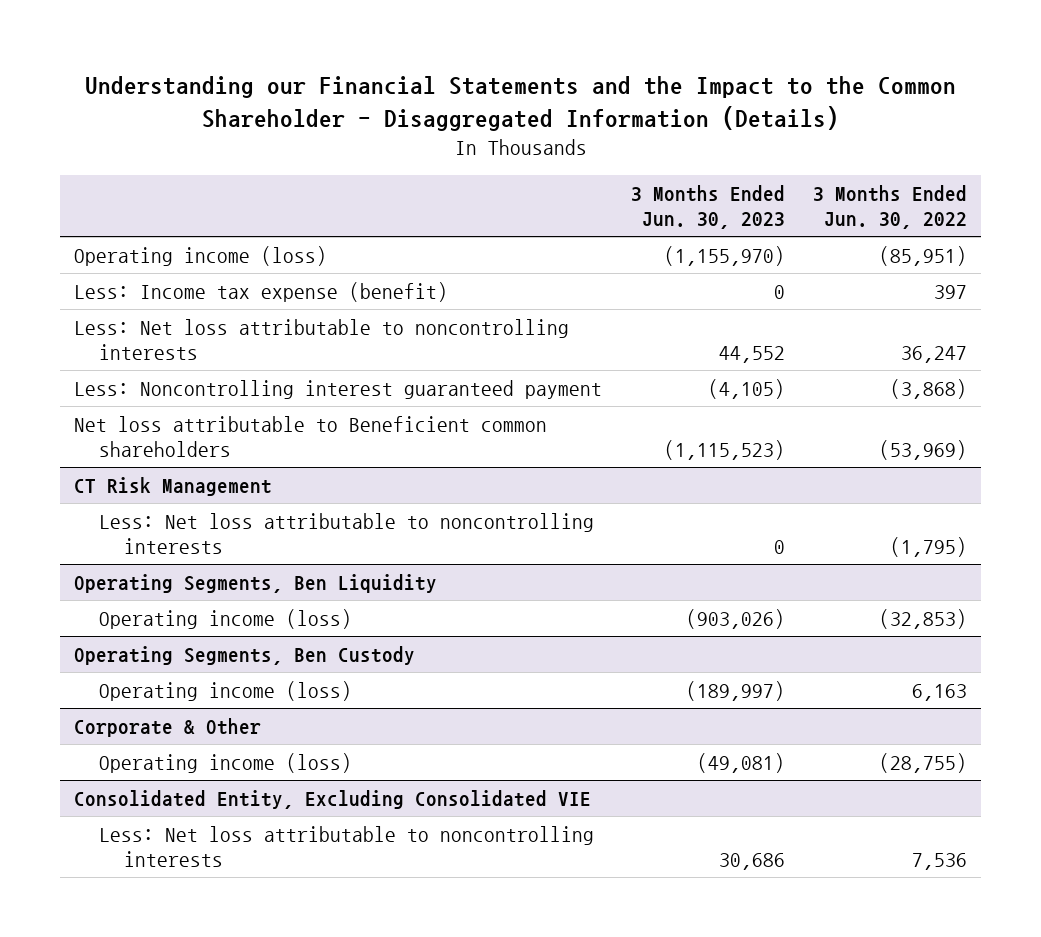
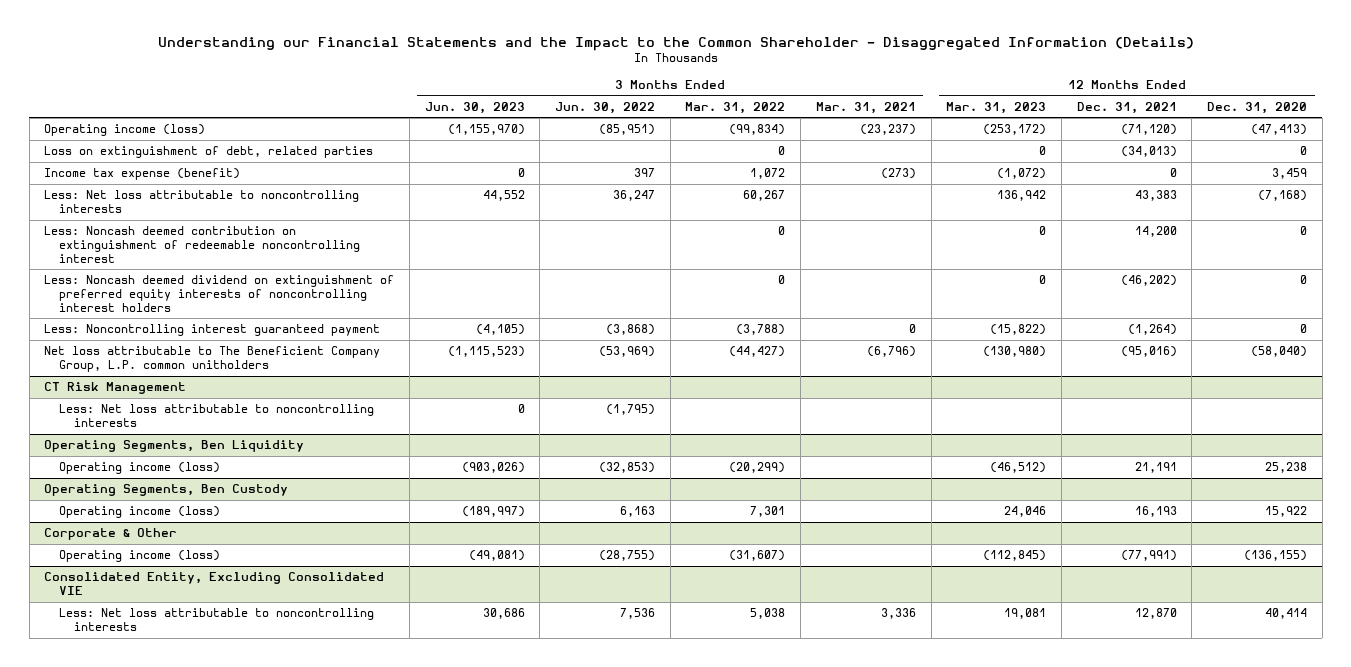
- | 3 Months Ended Jun. 30, 2023 | 3 Months Ended Jun. 30, 2022
+ | 3 Months Ended Jun. 30, 2023 | 3 Months Ended Jun. 30, 2022 | 3 Months Ended Mar. 31, 2022 | 3 Months Ended Mar. 31, 2021 | 12 Months Ended Mar. 31, 2023 | 12 Months Ended Dec. 31, 2021 | 12 Months Ended Dec. 31, 2020
- Less: Income tax expense (benefit) | 0 | 397
+ Loss on extinguishment of debt, related parties | | | 0 | | 0 | (34,013) | 0
+ Income tax expense (benefit) | 0 | 397 | 1,072 | (273) | (1,072) | 0 | 3,459
+ Less: Noncash deemed contribution on extinguishment of redeemable noncontrolling interest | | | 0 | | 0 | 14,200 | 0
+ Less: Noncash deemed dividend on extinguishment of preferred equity interests of noncontrolling interest holders | | | 0 | | 0 | (46,202) | 0
- Net loss attributable to Beneficient common shareholders | (1,115,523) | (53,969)
+ Net loss attributable to The Beneficient Company Group, L.P. common unitholders | (1,115,523) | (53,969) | (44,427) | (6,796) | (130,980) | (95,016) | (58,040)

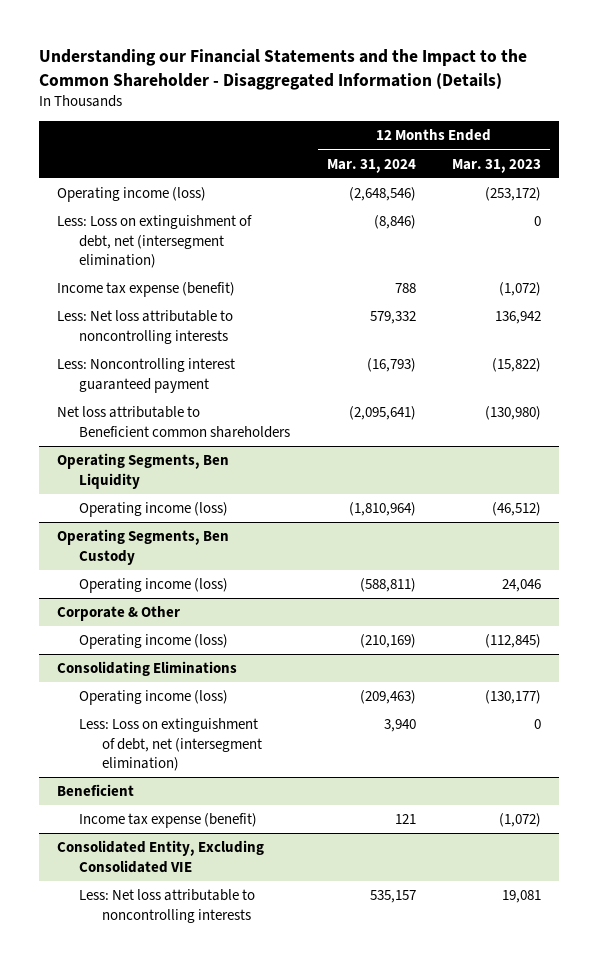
- | 3 Months Ended Jun. 30, 2023 | 3 Months Ended Jun. 30, 2022 | 3 Months Ended Mar. 31, 2022 | 3 Months Ended Mar. 31, 2021 | 12 Months Ended Mar. 31, 2023 | 12 Months Ended Dec. 31, 2021 | 12 Months Ended Dec. 31, 2020
+ | 12 Months Ended Mar. 31, 2024 | 12 Months Ended Mar. 31, 2023
- Loss on extinguishment of debt, related parties | | | 0 | | 0 | (34,013) | 0
+ Less: Loss on extinguishment of debt, net (intersegment elimination) | (8,846) | 0
- Less: Noncash deemed contribution on extinguishment of redeemable noncontrolling interest | | | 0 | | 0 | 14,200 | 0
- Less: Noncash deemed dividend on extinguishment of preferred equity interests of noncontrolling interest holders | | | 0 | | 0 | (46,202) | 0
- Net loss attributable to The Beneficient Company Group, L.P. common unitholders | (1,115,523) | (53,969) | (44,427) | (6,796) | (130,980) | (95,016) | (58,040)
- CT Risk Management
- Less: Net loss attributable to noncontrolling interests | 0 | (1,795) | | | | |
+ Net loss attributable to Beneficient common shareholders | (2,095,641) | (130,980)
+ Consolidating Eliminations
+ Operating income (loss) | (209,463) | (130,177)
+ Less: Loss on extinguishment of debt, net (intersegment elimination) | 3,940 | 0
+ Beneficient
+ Income tax expense (benefit) | 121 | (1,072)

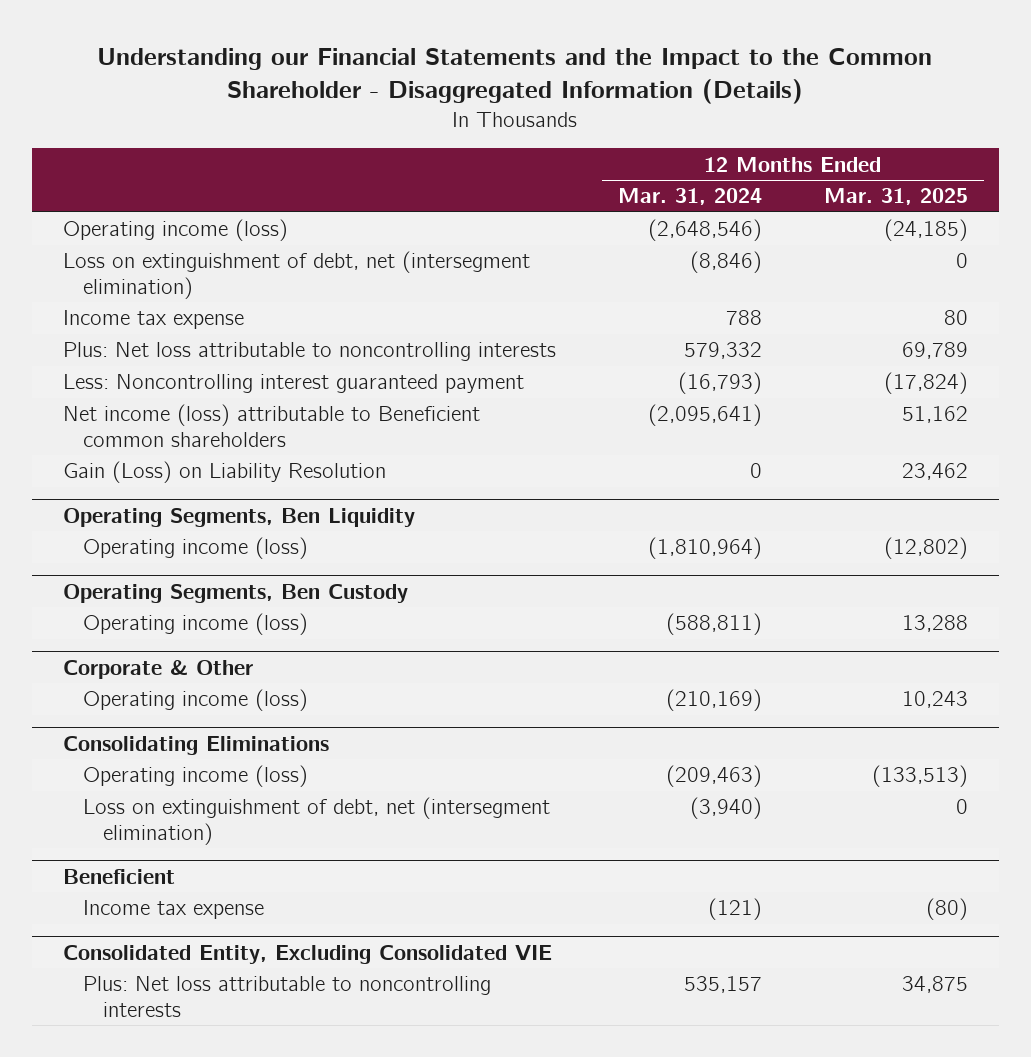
- | 12 Months Ended Mar. 31, 2024 | 12 Months Ended Mar. 31, 2023
+ | 12 Months Ended Mar. 31, 2024 | 12 Months Ended Mar. 31, 2025
- Less: Loss on extinguishment of debt, net (intersegment elimination) | (8,846) | 0
- Income tax expense (benefit) | 788 | (1,072)
- Less: Net loss attributable to noncontrolling interests | 579,332 | 136,942
+ Loss on extinguishment of debt, net (intersegment elimination) | (8,846) | 0
+ Income tax expense | 788 | 80
+ Plus: Net loss attributable to noncontrolling interests | 579,332 | 69,789
- Net loss attributable to Beneficient common shareholders | (2,095,641) | (130,980)
+ Net income (loss) attributable to Beneficient common shareholders | (2,095,641) | 51,162
+ Gain (Loss) on Liability Resolution | 0 | 23,462
@ Consolidating Eliminations
- Less: Loss on extinguishment of debt, net (intersegment elimination) | 3,940 | 0
+ Loss on extinguishment of debt, net (intersegment elimination) | (3,940) | 0
@ Beneficient
- Income tax expense (benefit) | 121 | (1,072)
+ Income tax expense | (121) | (80)
@ Consolidated Entity, Excluding Consolidated VIE
- Less: Net loss attributable to noncontrolling interests | 535,157 | 19,081
+ Plus: Net loss attributable to noncontrolling interests | 535,157 | 34,875

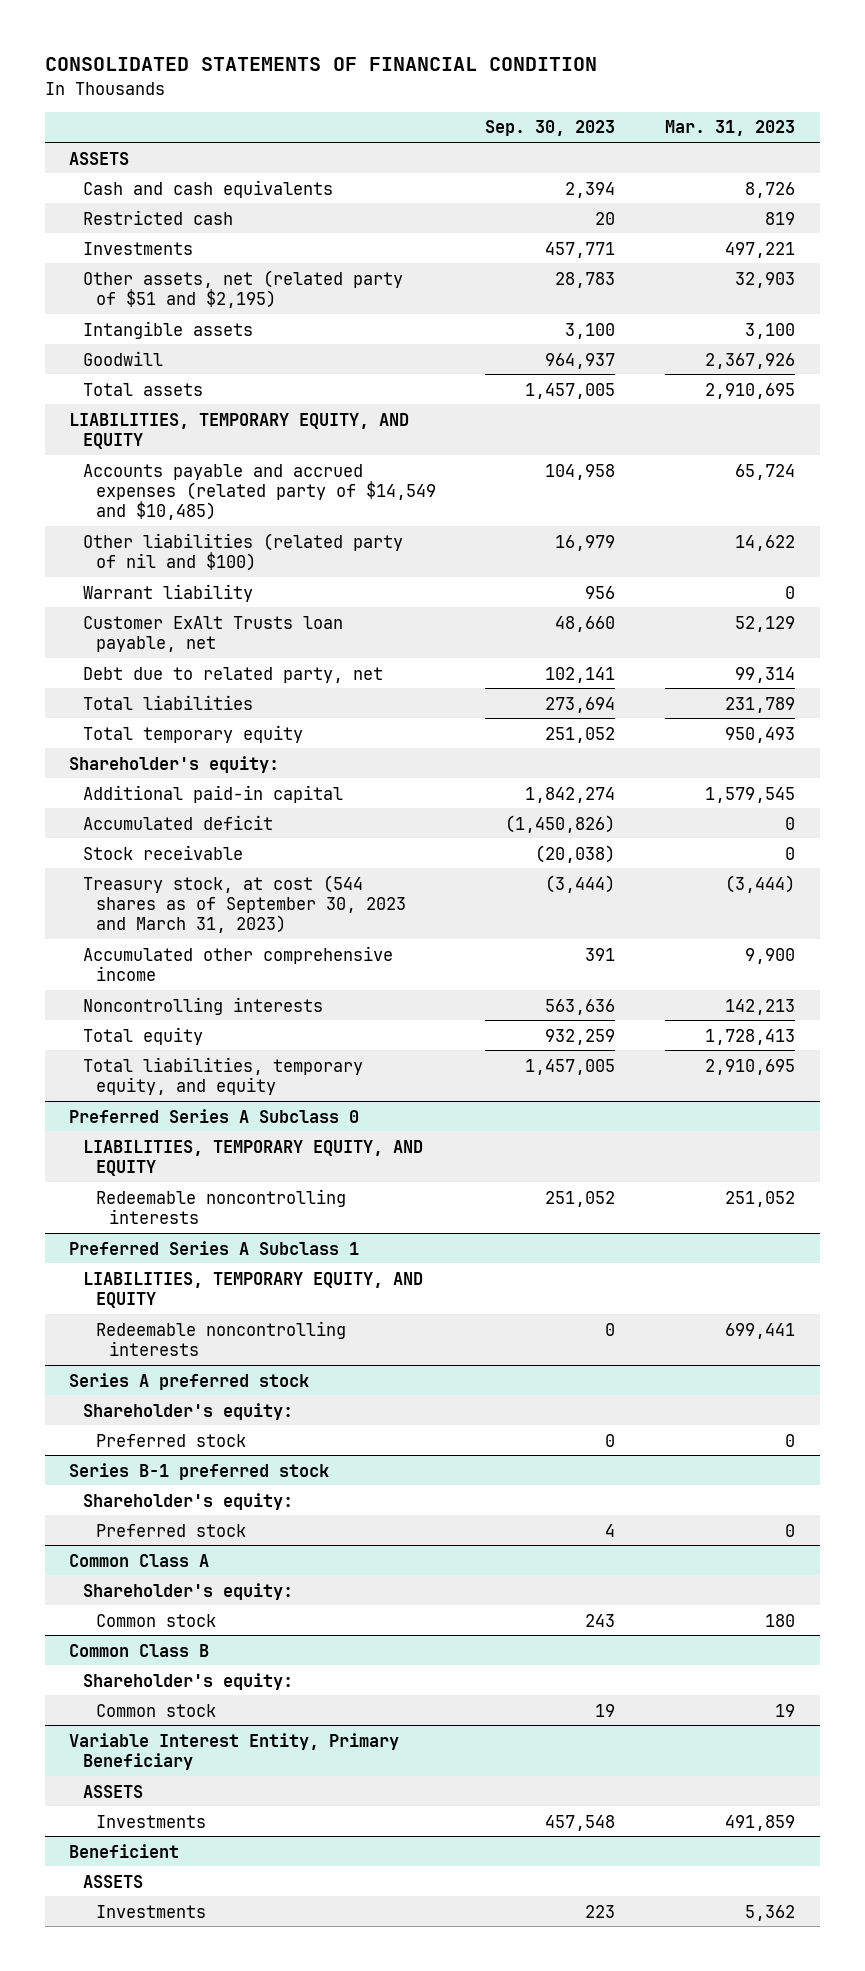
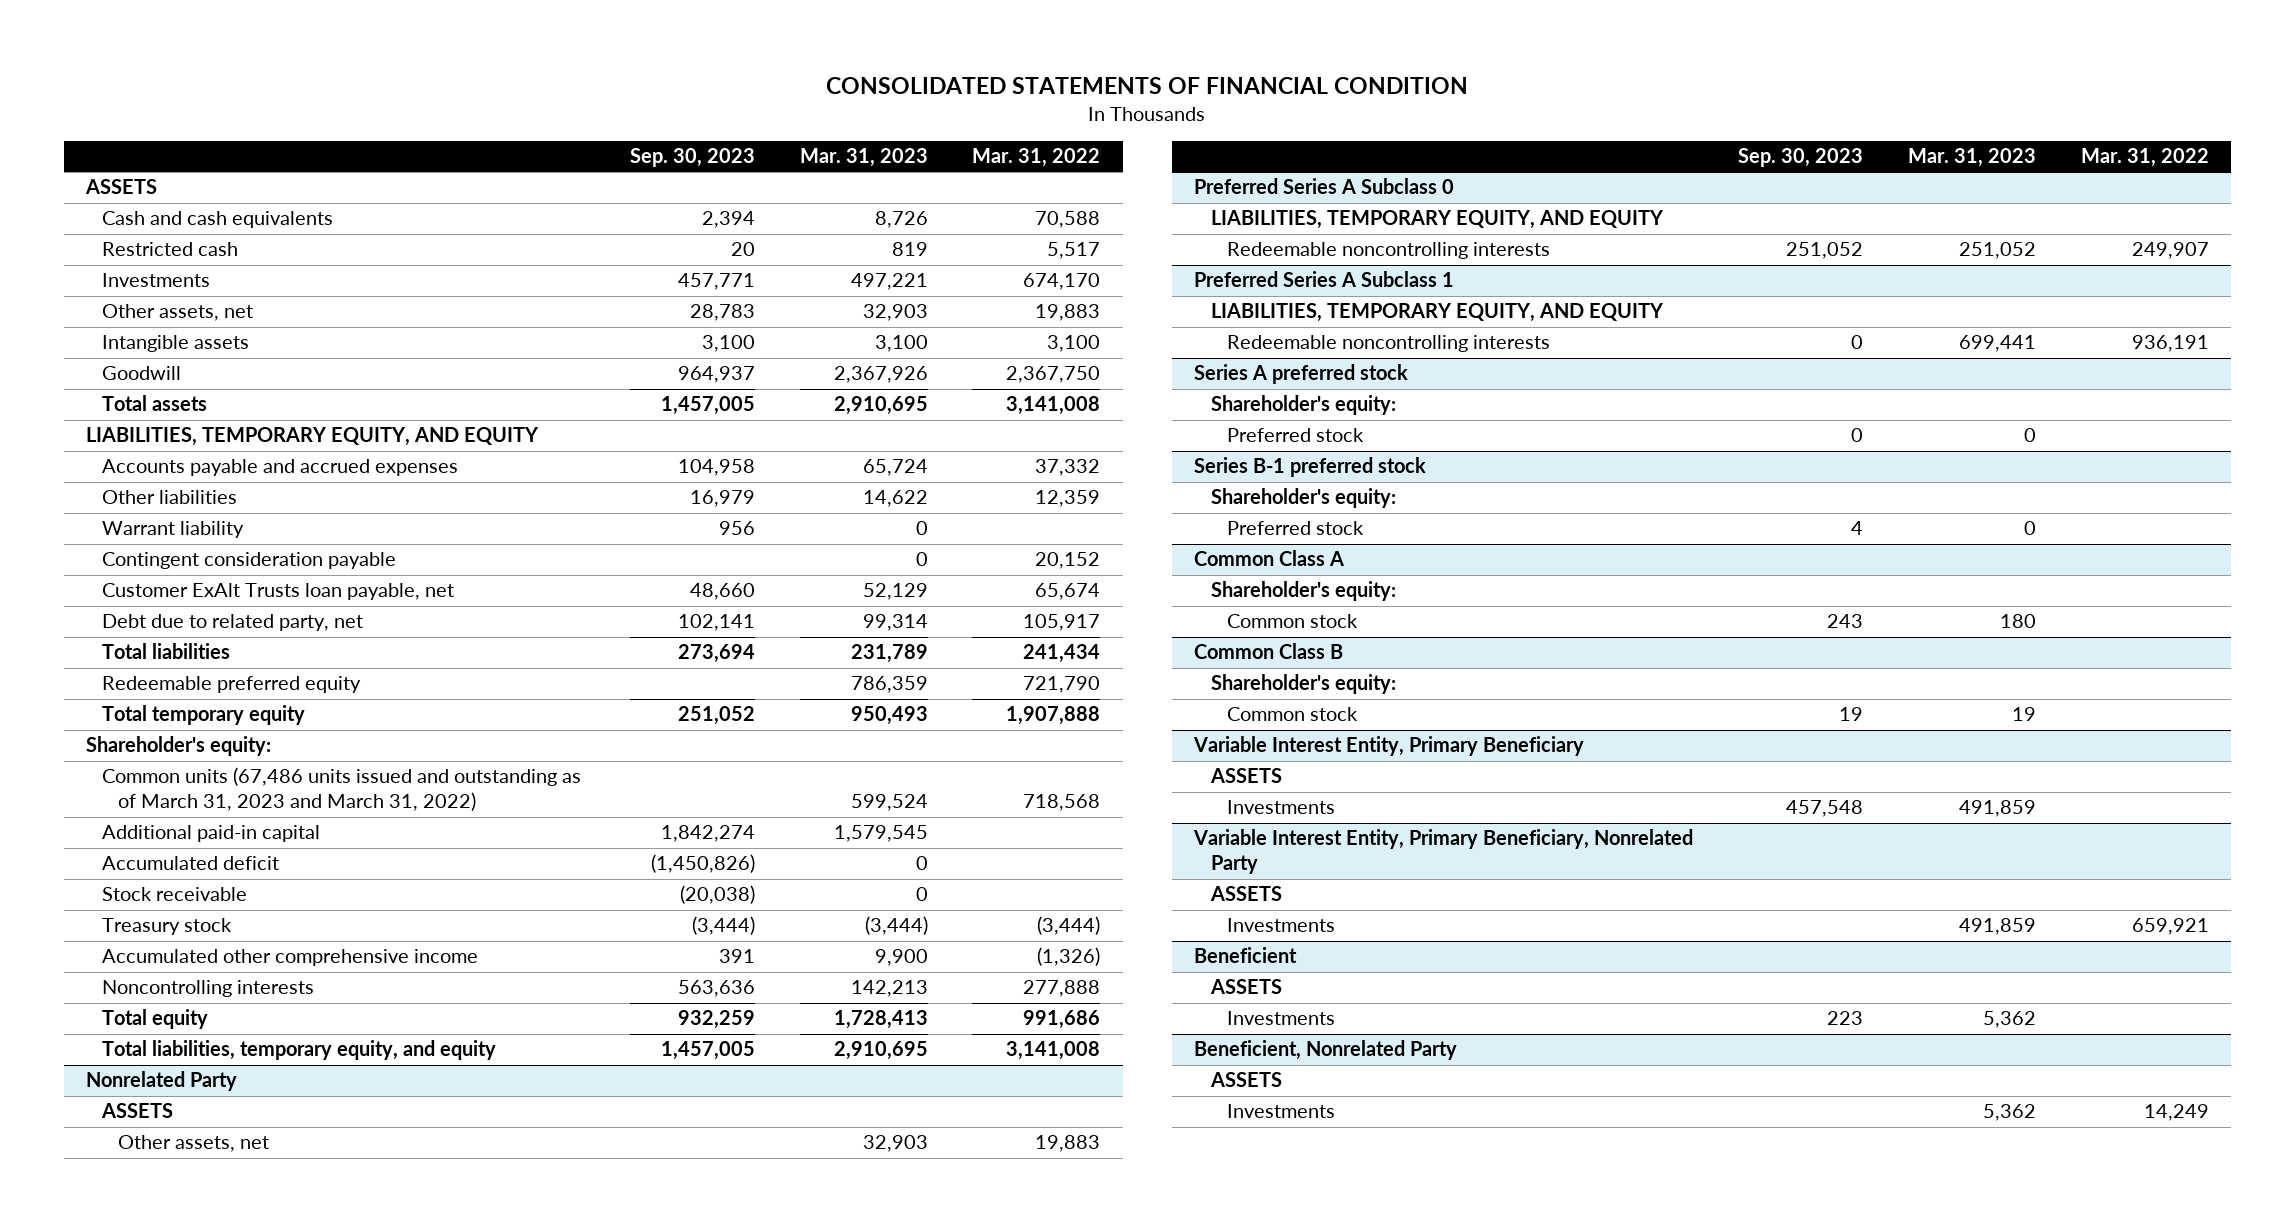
- | Sep. 30, 2023 | Mar. 31, 2023
+ | Sep. 30, 2023 | Mar. 31, 2023 | Mar. 31, 2022
- Other assets, net (related party of $51 and $2,195) | 28,783 | 32,903
+ Other assets, net | 28,783 | 32,903 | 19,883
- Accounts payable and accrued expenses (related party of $14,549 and $10,485) | 104,958 | 65,724
- Other liabilities (related party of nil and $100) | 16,979 | 14,622
+ Accounts payable and accrued expenses | 104,958 | 65,724 | 37,332
+ Other liabilities | 16,979 | 14,622 | 12,359
+ Contingent consideration payable | | 0 | 20,152
+ Redeemable preferred equity | | 786,359 | 721,790
+ Common units (67,486 units issued and outstanding as of March 31, 2023 and March 31, 2022) | | 599,524 | 718,568
- Treasury stock, at cost (544 shares as of September 30, 2023 and March 31, 2023) | (3,444) | (3,444)
+ Treasury stock | (3,444) | (3,444) | (3,444)
+ Nonrelated Party
+ ASSETS
+ Other assets, net | | 32,903 | 19,883
+ Variable Interest Entity, Primary Beneficiary, Nonrelated Party
+ ASSETS
+ Investments | | 491,859 | 659,921
+ Beneficient, Nonrelated Party
+ ASSETS
+ Investments | | 5,362 | 14,249

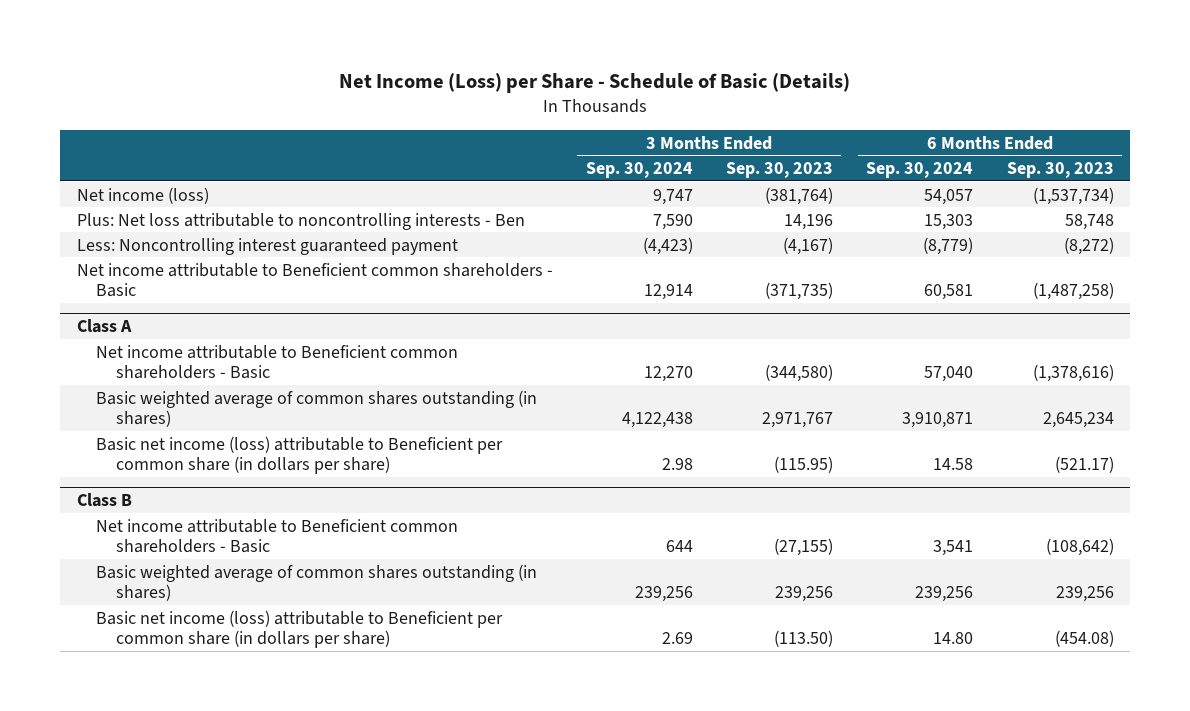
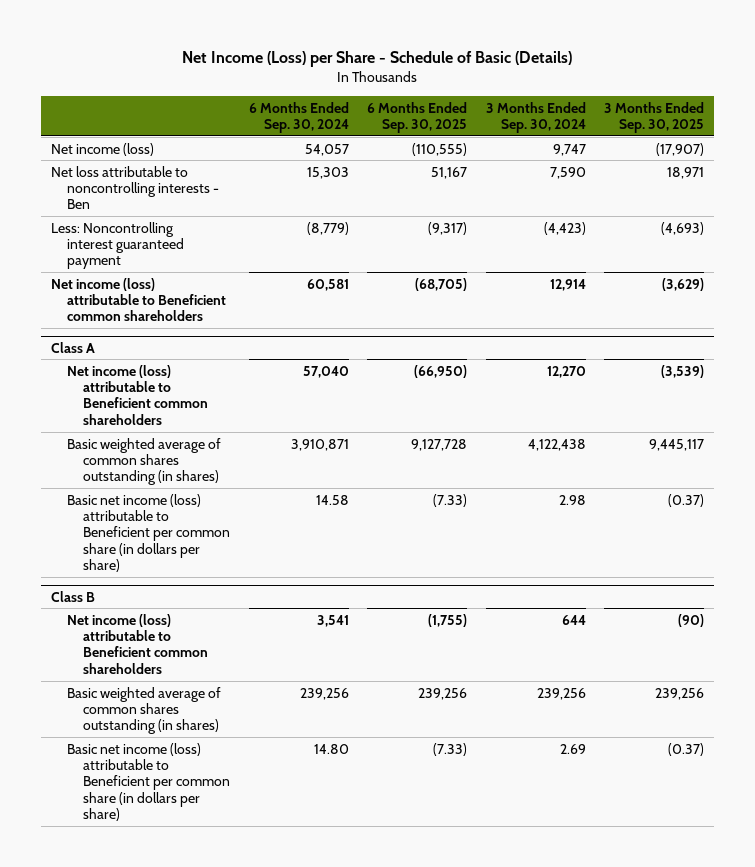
- | 3 Months Ended Sep. 30, 2024 | 3 Months Ended Sep. 30, 2023 | 6 Months Ended Sep. 30, 2024 | 6 Months Ended Sep. 30, 2023
+ | 6 Months Ended Sep. 30, 2024 | 6 Months Ended Sep. 30, 2025 | 3 Months Ended Sep. 30, 2024 | 3 Months Ended Sep. 30, 2025
- Plus: Net loss attributable to noncontrolling interests - Ben | 7,590 | 14,196 | 15,303 | 58,748
+ Net loss attributable to noncontrolling interests - Ben | 15,303 | 51,167 | 7,590 | 18,971
- Net income attributable to Beneficient common shareholders - Basic | 12,914 | (371,735) | 60,581 | (1,487,258)
+ Net income (loss) attributable to Beneficient common shareholders | 60,581 | (68,705) | 12,914 | (3,629)
@ Class A
- Net income attributable to Beneficient common shareholders - Basic | 12,270 | (344,580) | 57,040 | (1,378,616)
+ Net income (loss) attributable to Beneficient common shareholders | 57,040 | (66,950) | 12,270 | (3,539)
@ Class B
- Net income attributable to Beneficient common shareholders - Basic | 644 | (27,155) | 3,541 | (108,642)
+ Net income (loss) attributable to Beneficient common shareholders | 3,541 | (1,755) | 644 | (90)

